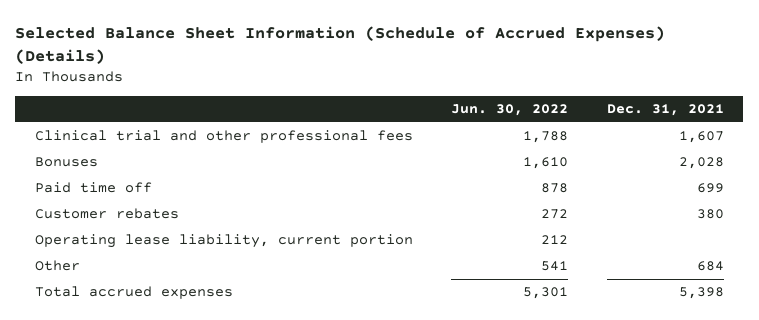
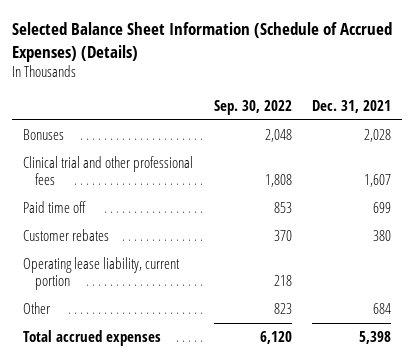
- | Jun. 30, 2022 | Dec. 31, 2021
+ | Sep. 30, 2022 | Dec. 31, 2021
moved down: Clinical trial and other professional fees | 1,808 | 1,607

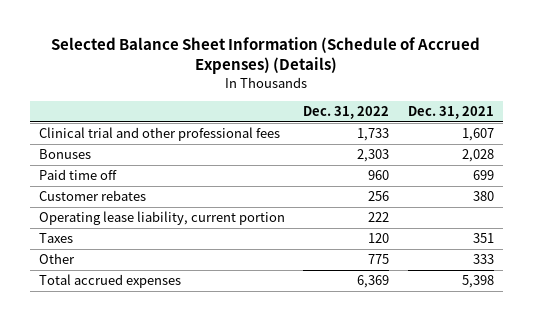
- | Sep. 30, 2022 | Dec. 31, 2021
+ | Dec. 31, 2022 | Dec. 31, 2021
moved down: Bonuses | 2,303 | 2,028
- Other | 823 | 684
+ Taxes | 120 | 351
+ Other | 775 | 333

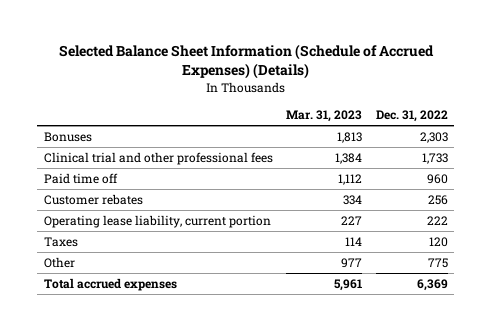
- | Dec. 31, 2022 | Dec. 31, 2021
+ | Mar. 31, 2023 | Dec. 31, 2022
moved down: Clinical trial and other professional fees | 1,384 | 1,733

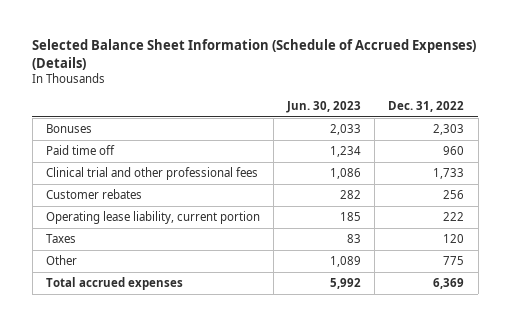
- | Mar. 31, 2023 | Dec. 31, 2022
+ | Jun. 30, 2023 | Dec. 31, 2022
moved down: Clinical trial and other professional fees | 1,086 | 1,733

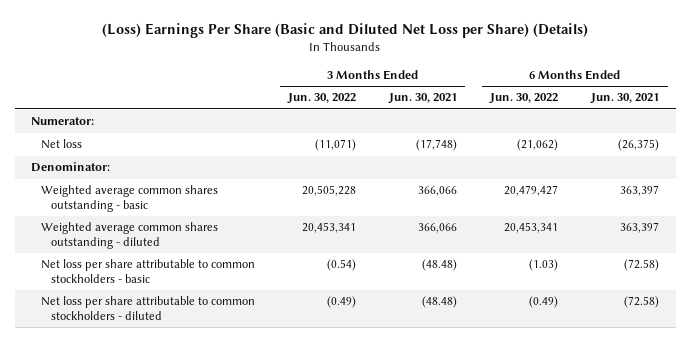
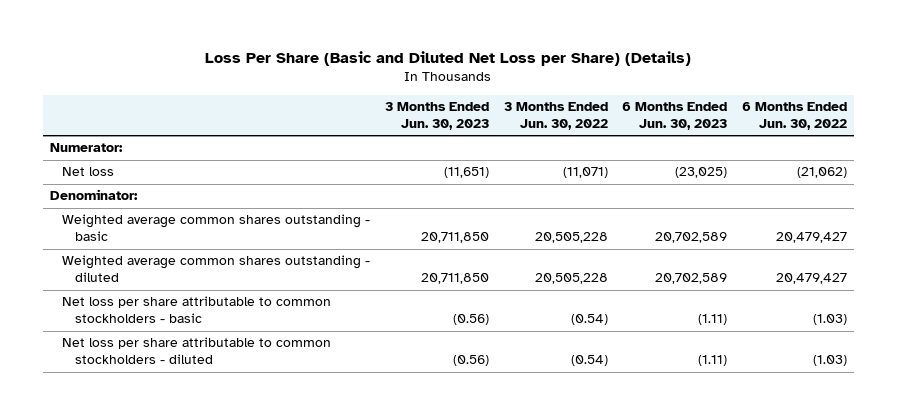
- (Loss) Earnings Per Share (Basic and Diluted Net Loss per Share) (Details)
+ Loss Per Share (Basic and Diluted Net Loss per Share) (Details)
- | 3 Months Ended Jun. 30, 2022 | 3 Months Ended Jun. 30, 2021 | 6 Months Ended Jun. 30, 2022 | 6 Months Ended Jun. 30, 2021
+ | 3 Months Ended Jun. 30, 2023 | 3 Months Ended Jun. 30, 2022 | 6 Months Ended Jun. 30, 2023 | 6 Months Ended Jun. 30, 2022
- Weighted average common shares outstanding - diluted | 20,453,341 | 366,066 | 20,453,341 | 363,397
+ Weighted average common shares outstanding - diluted | 20,711,850 | 20,505,228 | 20,702,589 | 20,479,427
- Net loss per share attributable to common stockholders - diluted | (0.49) | (48.48) | (0.49) | (72.58)
+ Net loss per share attributable to common stockholders - diluted | (0.56) | (0.54) | (1.11) | (1.03)

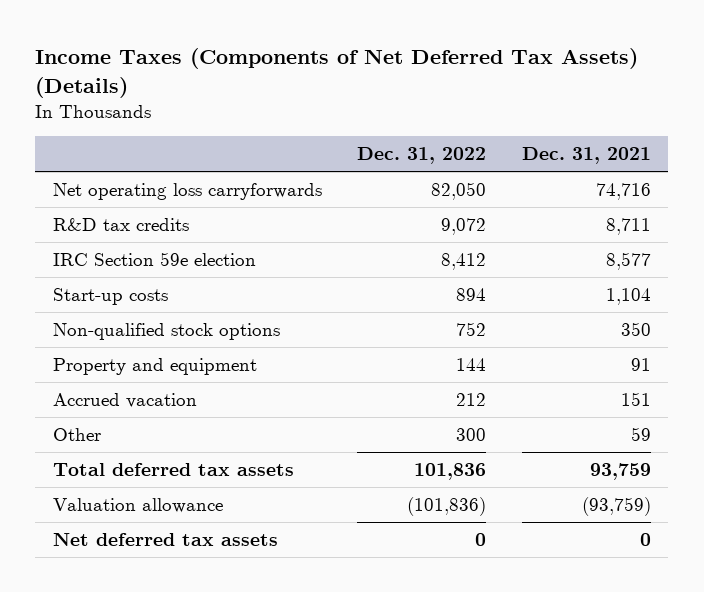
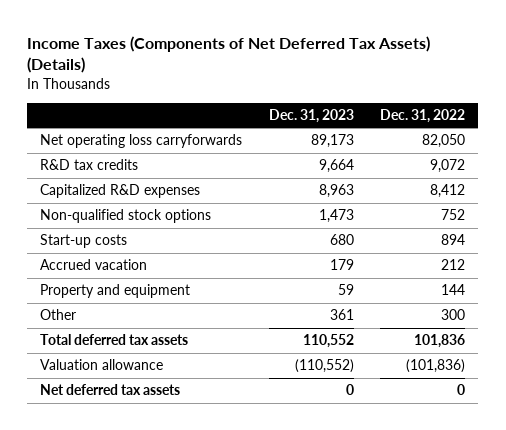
- | Dec. 31, 2022 | Dec. 31, 2021
+ | Dec. 31, 2023 | Dec. 31, 2022
- IRC Section 59e election | 8,412 | 8,577
+ Capitalized R&D expenses | 8,963 | 8,412
moved down: Start-up costs | 680 | 894
moved down: Property and equipment | 59 | 144

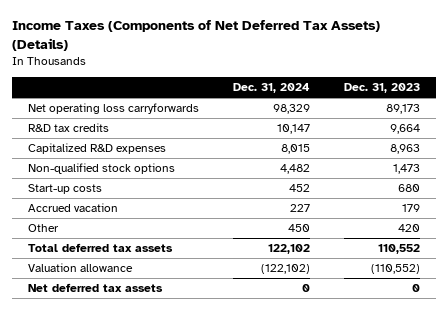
- | Dec. 31, 2023 | Dec. 31, 2022
+ | Dec. 31, 2024 | Dec. 31, 2023
- Property and equipment | 59 | 144
- Other | 361 | 300
+ Other | 450 | 420

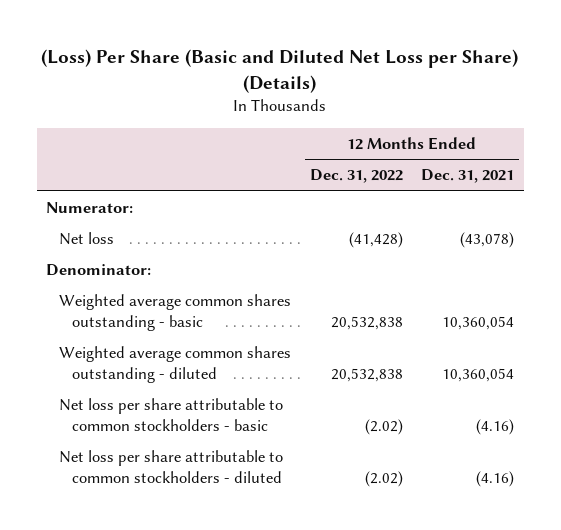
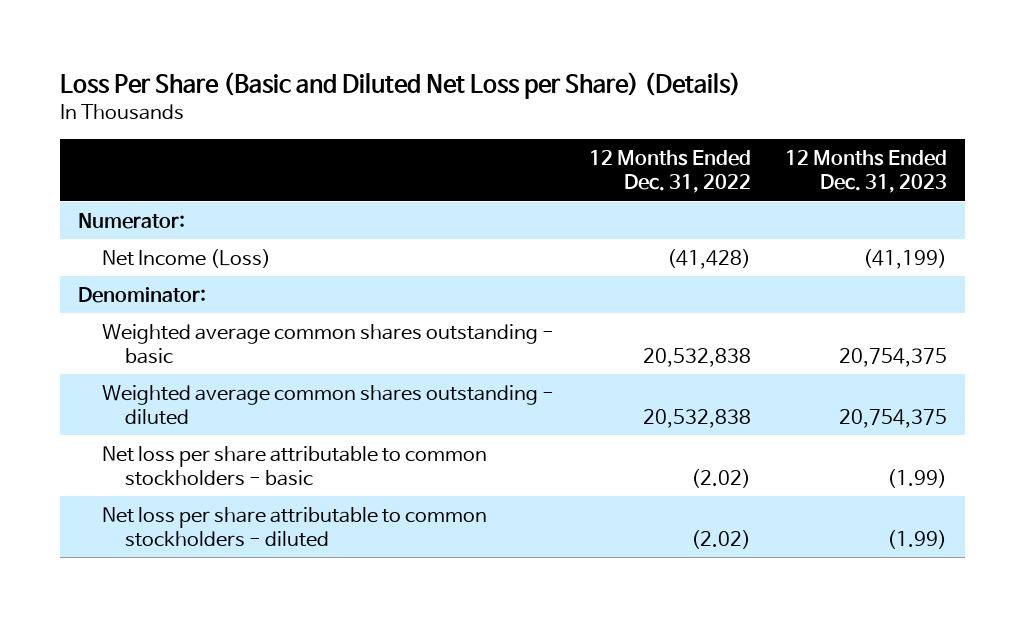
- (Loss) Per Share (Basic and Diluted Net Loss per Share) (Details)
+ Loss Per Share (Basic and Diluted Net Loss per Share) (Details)
- | 12 Months Ended Dec. 31, 2022 | 12 Months Ended Dec. 31, 2021
+ | 12 Months Ended Dec. 31, 2022 | 12 Months Ended Dec. 31, 2023
- Net loss | (41,428) | (43,078)
+ Net Income (Loss) | (41,428) | (41,199)

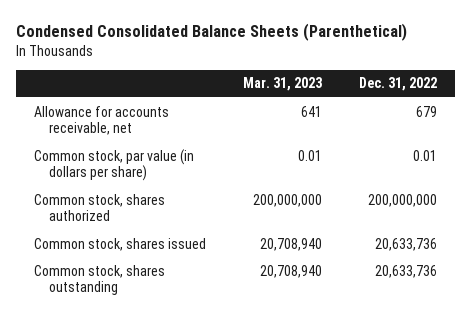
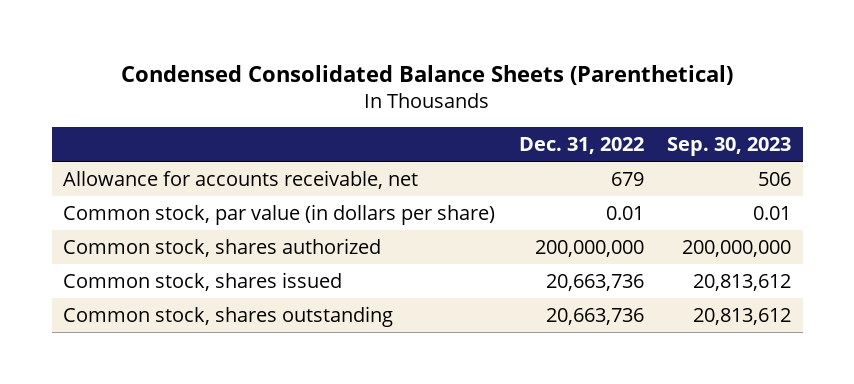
- | Mar. 31, 2023 | Dec. 31, 2022
+ | Dec. 31, 2022 | Sep. 30, 2023
- Common stock, shares issued | 20,708,940 | 20,633,736
- Common stock, shares outstanding | 20,708,940 | 20,633,736
+ Common stock, shares issued | 20,663,736 | 20,813,612
+ Common stock, shares outstanding | 20,663,736 | 20,813,612

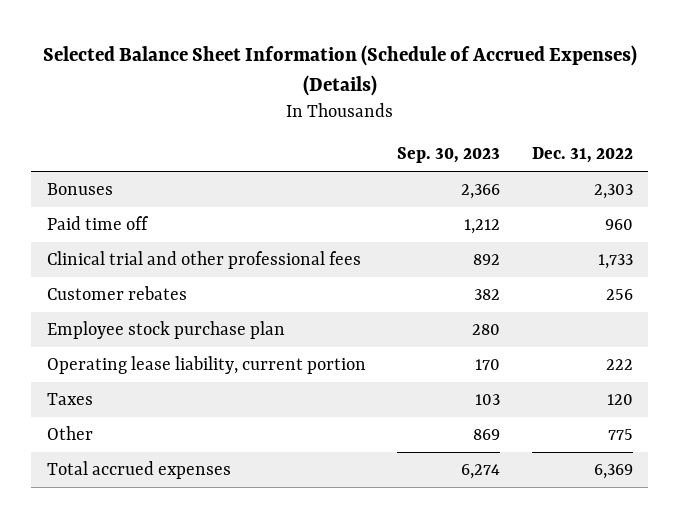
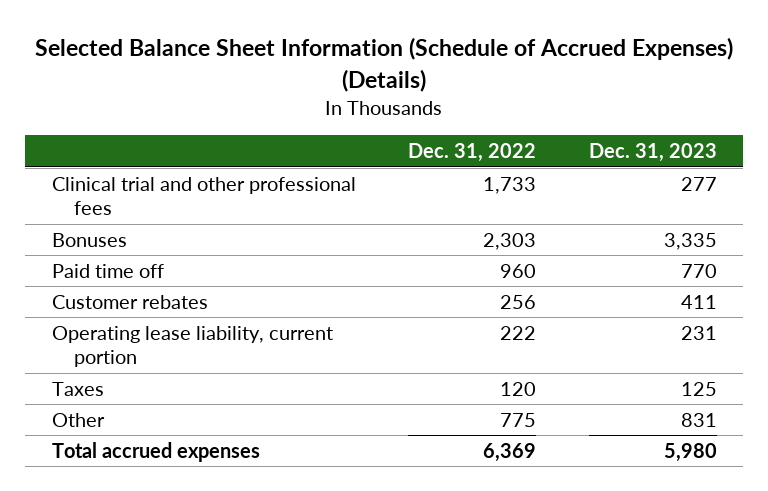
- | Sep. 30, 2023 | Dec. 31, 2022
+ | Dec. 31, 2022 | Dec. 31, 2023
moved up: Clinical trial and other professional fees | 1,733 | 277
- Employee stock purchase plan | 280 |

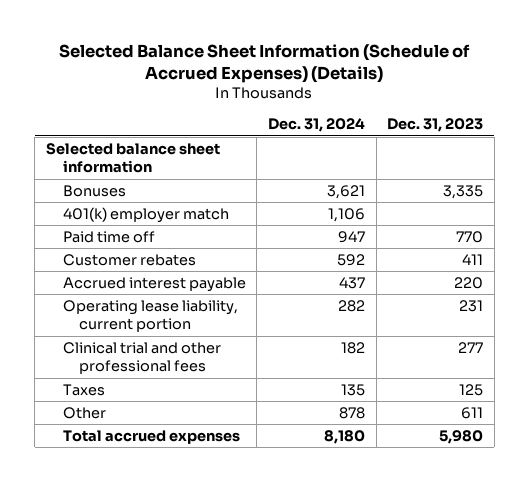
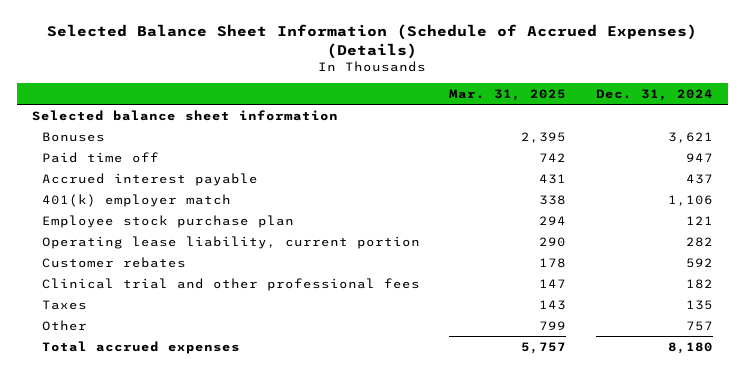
- | Dec. 31, 2024 | Dec. 31, 2023
+ | Mar. 31, 2025 | Dec. 31, 2024
moved down: 401(k) employer match | 338 | 1,106
+ Employee stock purchase plan | 294 | 121
moved down: Customer rebates | 178 | 592
- Other | 878 | 611
+ Other | 799 | 757

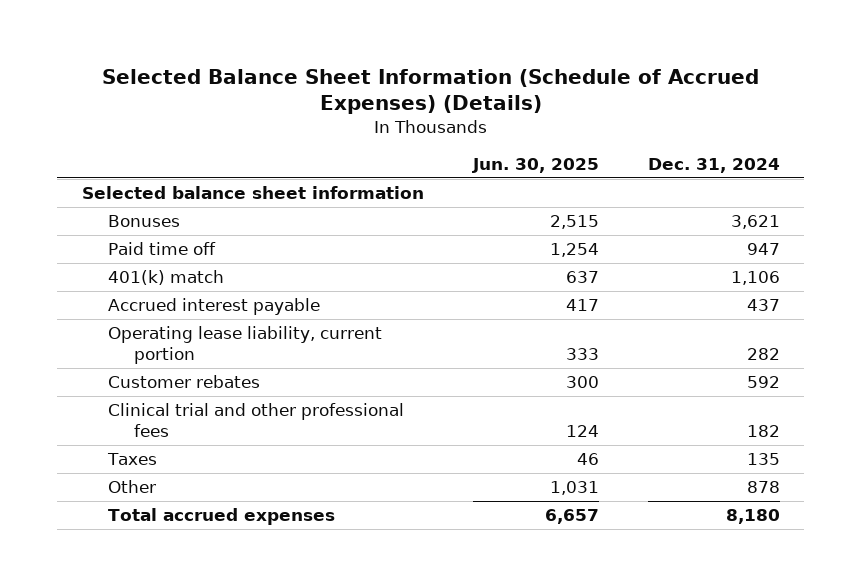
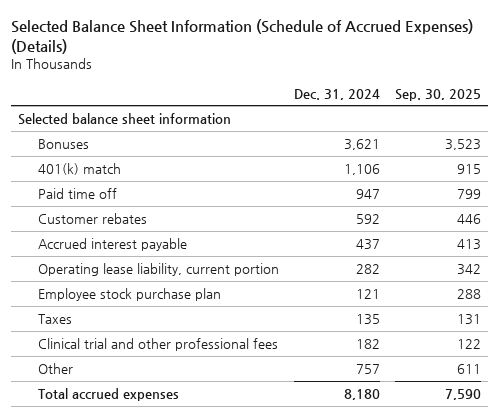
- | Jun. 30, 2025 | Dec. 31, 2024
+ | Dec. 31, 2024 | Sep. 30, 2025
moved down: Paid time off | 947 | 799
moved up: Customer rebates | 592 | 446
+ Employee stock purchase plan | 121 | 288
- Other | 1,031 | 878
moved down: Clinical trial and other professional fees | 182 | 122
+ Other | 757 | 611

